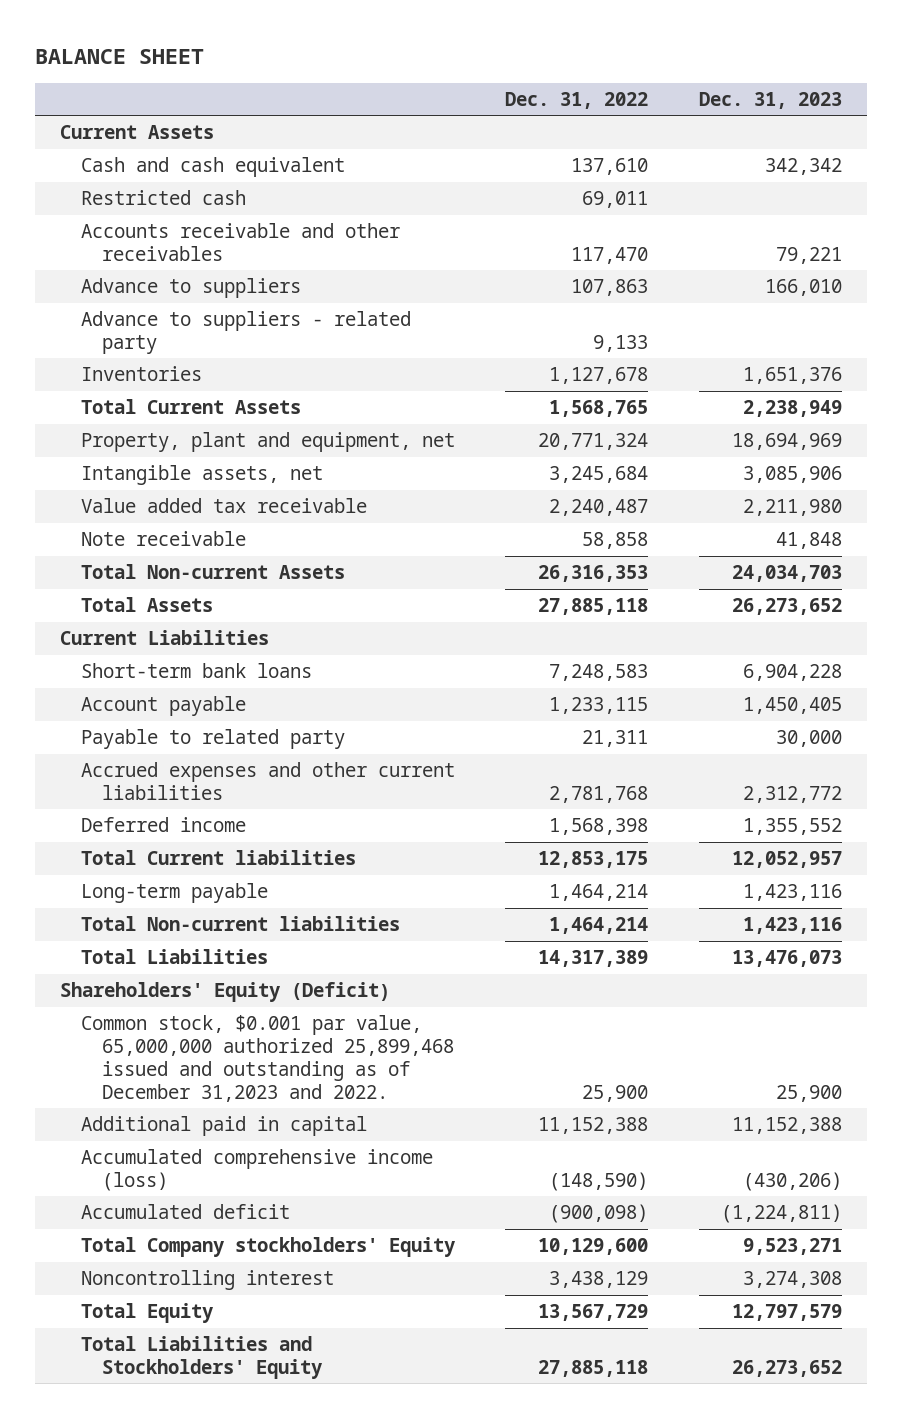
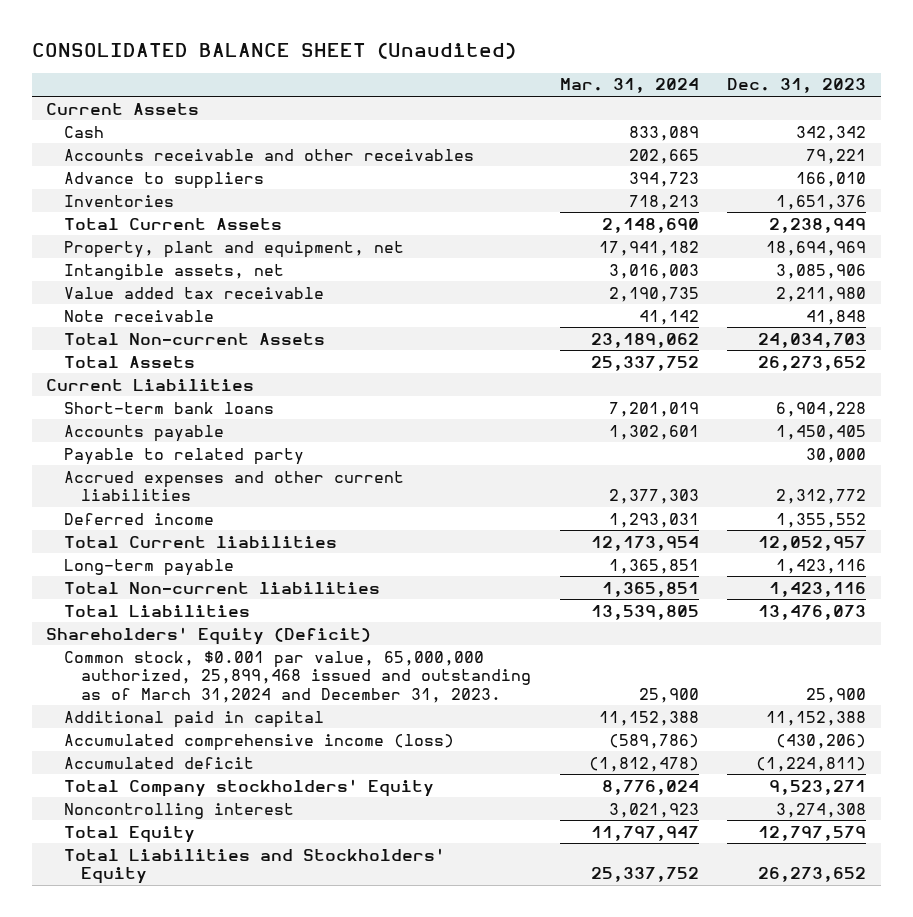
- BALANCE SHEET
+ CONSOLIDATED BALANCE SHEET (Unaudited)
- | Dec. 31, 2022 | Dec. 31, 2023
+ | Mar. 31, 2024 | Dec. 31, 2023
- Cash and cash equivalent | 137,610 | 342,342
- Restricted cash | 69,011 |
+ Cash | 833,089 | 342,342
- Advance to suppliers - related party | 9,133 |
- Account payable | 1,233,115 | 1,450,405
+ Accounts payable | 1,302,601 | 1,450,405
- Common stock, $0.001 par value, 65,000,000 authorized 25,899,468 issued and outstanding as of December 31,2023 and 2022. | 25,900 | 25,900
+ Common stock, $0.001 par value, 65,000,000 authorized, 25,899,468 issued and outstanding as of March 31,2024 and December 31, 2023. | 25,900 | 25,900

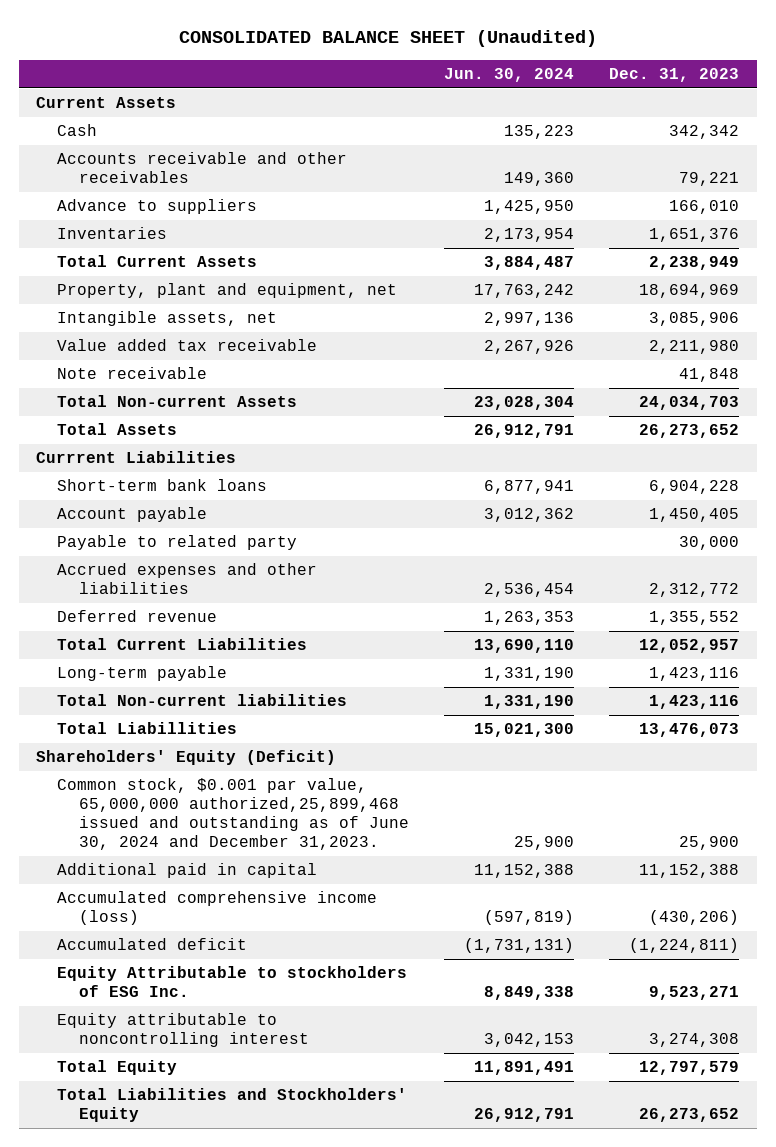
- | Mar. 31, 2024 | Dec. 31, 2023
+ | Jun. 30, 2024 | Dec. 31, 2023
- Inventories | 718,213 | 1,651,376
+ Inventaries | 2,173,954 | 1,651,376
- Current Liabilities
+ Currrent Liabilities
- Accounts payable | 1,302,601 | 1,450,405
+ Account payable | 3,012,362 | 1,450,405
- Accrued expenses and other current liabilities | 2,377,303 | 2,312,772
- Deferred income | 1,293,031 | 1,355,552
- Total Current liabilities | 12,173,954 | 12,052,957
+ Accrued expenses and other liabilities | 2,536,454 | 2,312,772
+ Deferred revenue | 1,263,353 | 1,355,552
+ Total Current Liabilities | 13,690,110 | 12,052,957
- Total Liabilities | 13,539,805 | 13,476,073
+ Total Liabillities | 15,021,300 | 13,476,073
- Common stock, $0.001 par value, 65,000,000 authorized, 25,899,468 issued and outstanding as of March 31,2024 and December 31, 2023. | 25,900 | 25,900
+ Common stock, $0.001 par value, 65,000,000 authorized,25,899,468 issued and outstanding as of June 30, 2024 and December 31,2023. | 25,900 | 25,900
- Total Company stockholders' Equity | 8,776,024 | 9,523,271
- Noncontrolling interest | 3,021,923 | 3,274,308
+ Equity Attributable to stockholders of ESG Inc. | 8,849,338 | 9,523,271
+ Equity attributable to noncontrolling interest | 3,042,153 | 3,274,308

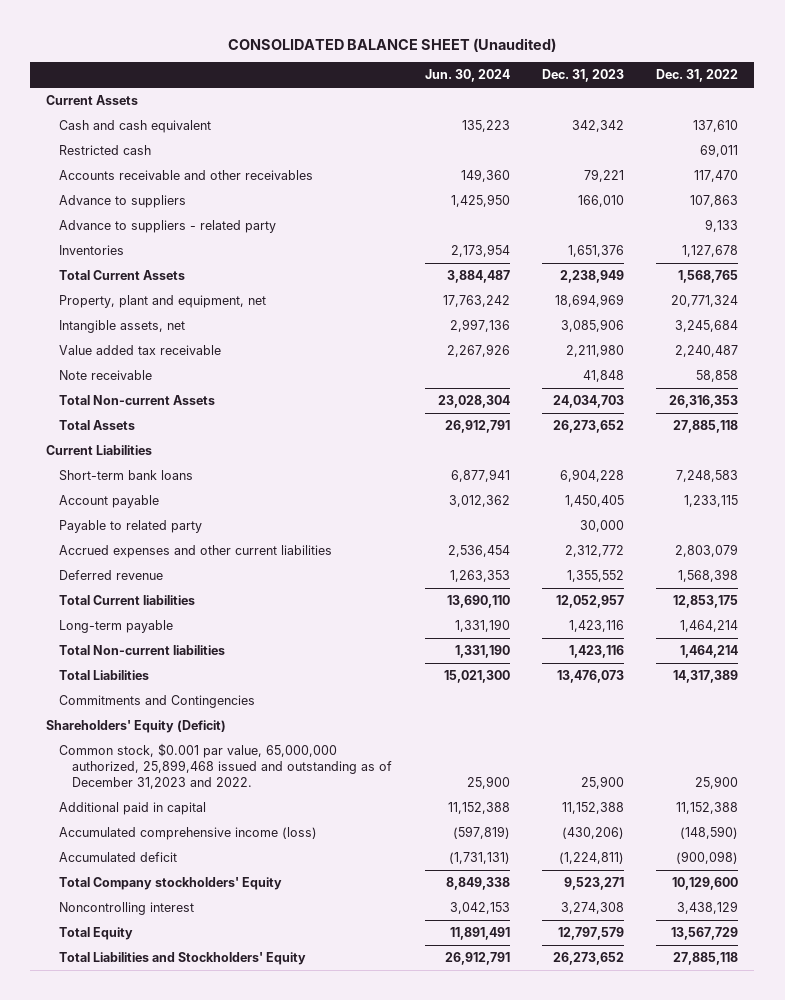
- | Jun. 30, 2024 | Dec. 31, 2023
+ | Jun. 30, 2024 | Dec. 31, 2023 | Dec. 31, 2022
- Cash | 135,223 | 342,342
+ Cash and cash equivalent | 135,223 | 342,342 | 137,610
+ Restricted cash | | | 69,011
- Inventaries | 2,173,954 | 1,651,376
+ Advance to suppliers - related party | | | 9,133
+ Inventories | 2,173,954 | 1,651,376 | 1,127,678
- Currrent Liabilities
+ Current Liabilities
- Accrued expenses and other liabilities | 2,536,454 | 2,312,772
+ Accrued expenses and other current liabilities | 2,536,454 | 2,312,772 | 2,803,079
- Total Current Liabilities | 13,690,110 | 12,052,957
+ Total Current liabilities | 13,690,110 | 12,052,957 | 12,853,175
- Total Liabillities | 15,021,300 | 13,476,073
+ Total Liabilities | 15,021,300 | 13,476,073 | 14,317,389
+ Commitments and Contingencies
- Common stock, $0.001 par value, 65,000,000 authorized,25,899,468 issued and outstanding as of June 30, 2024 and December 31,2023. | 25,900 | 25,900
+ Common stock, $0.001 par value, 65,000,000 authorized, 25,899,468 issued and outstanding as of December 31,2023 and 2022. | 25,900 | 25,900 | 25,900
- Equity Attributable to stockholders of ESG Inc. | 8,849,338 | 9,523,271
- Equity attributable to noncontrolling interest | 3,042,153 | 3,274,308
+ Total Company stockholders' Equity | 8,849,338 | 9,523,271 | 10,129,600
+ Noncontrolling interest | 3,042,153 | 3,274,308 | 3,438,129

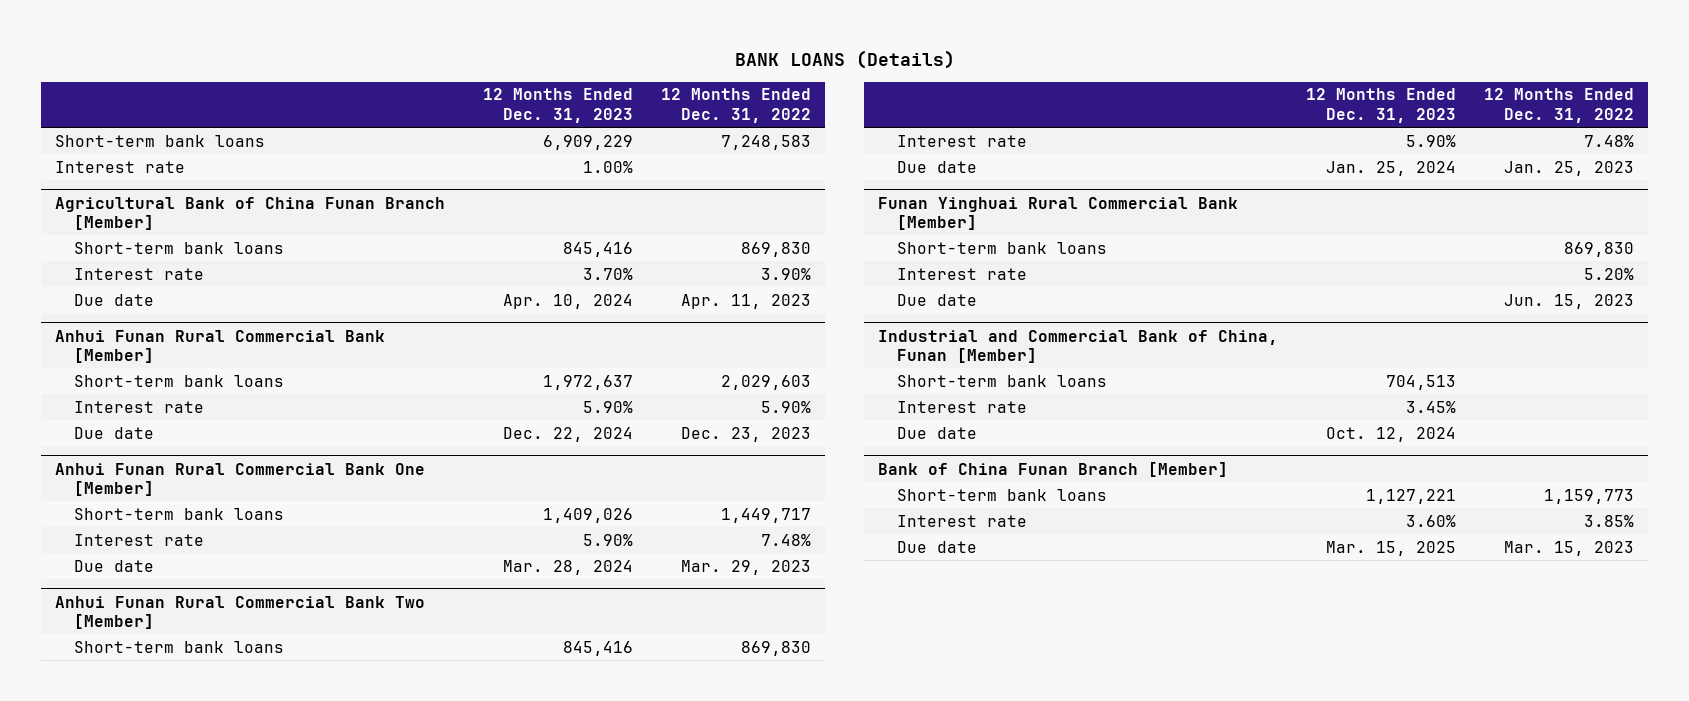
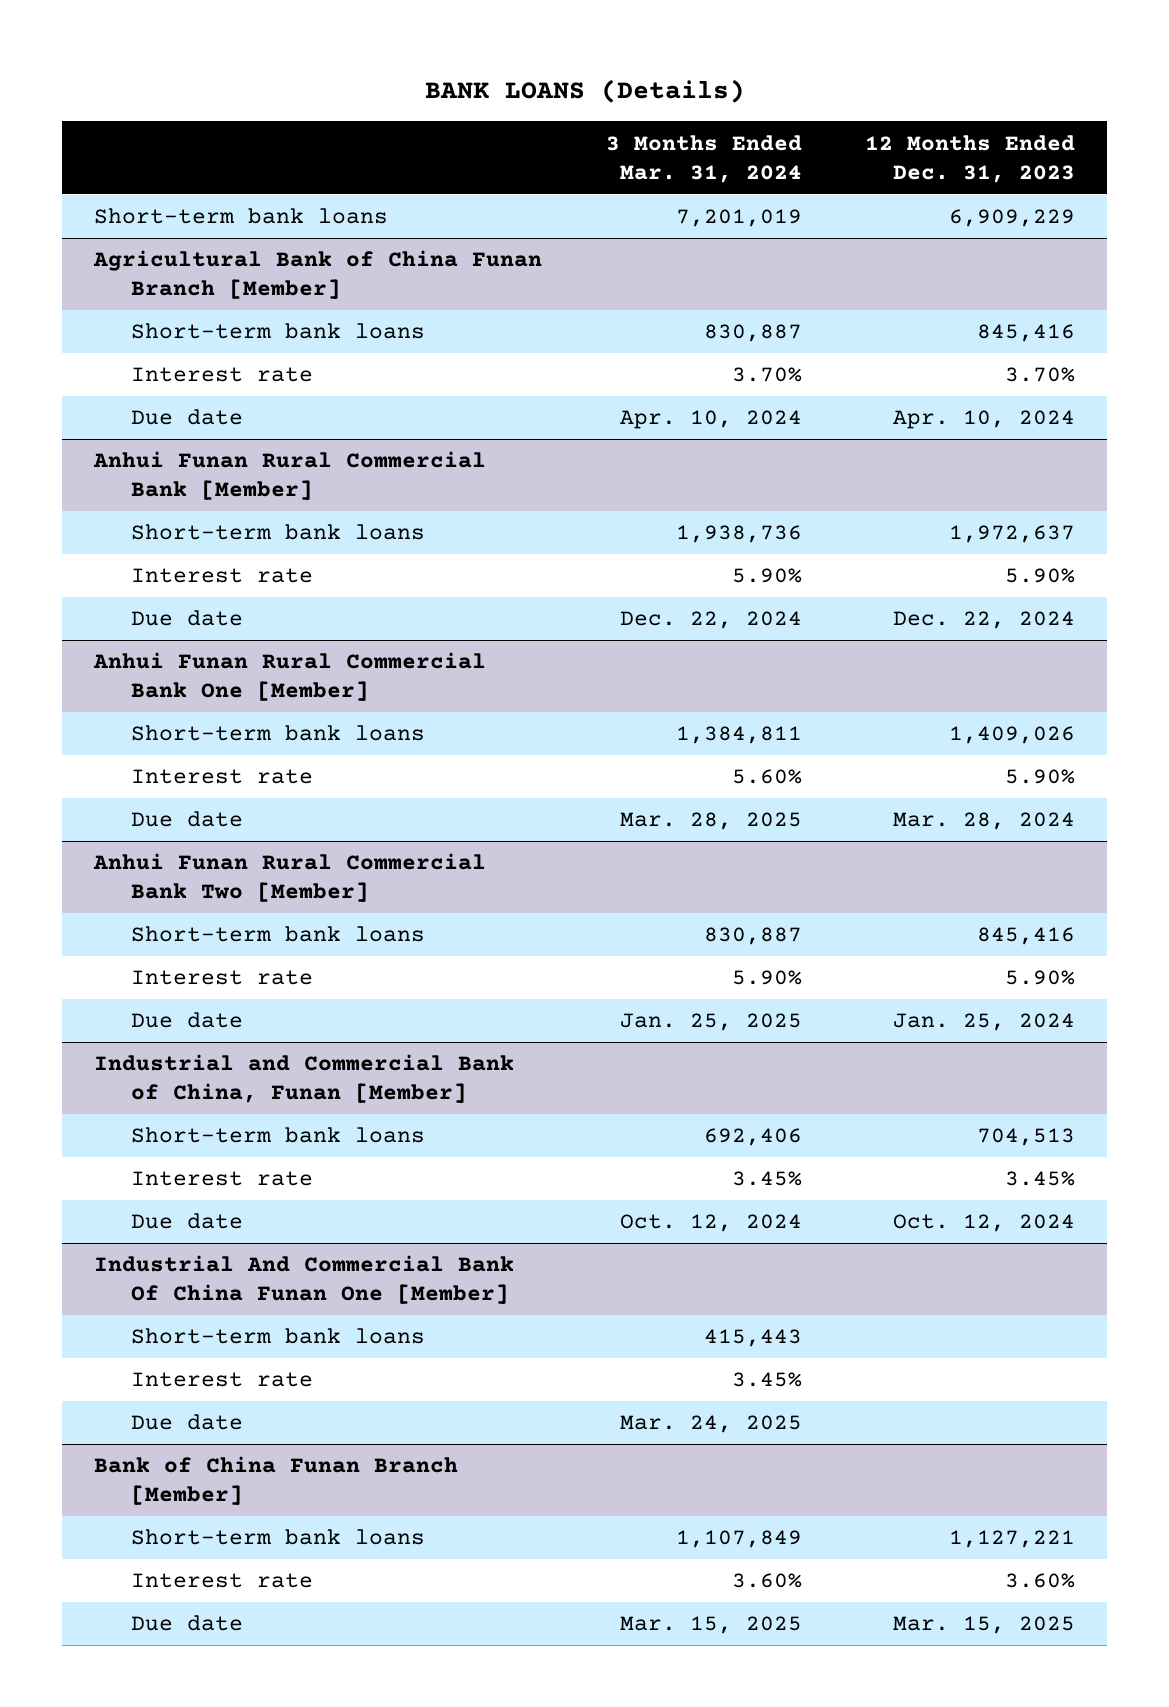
- | 12 Months Ended Dec. 31, 2023 | 12 Months Ended Dec. 31, 2022
+ | 3 Months Ended Mar. 31, 2024 | 12 Months Ended Dec. 31, 2023
- Interest rate | 1.00% |
- Funan Yinghuai Rural Commercial Bank [Member]
- Short-term bank loans | | 869,830
- Interest rate | | 5.20%
- Due date | | Jun. 15, 2023
+ Industrial And Commercial Bank Of China Funan One [Member]
+ Short-term bank loans | 415,443 |
+ Interest rate | 3.45% |
+ Due date | Mar. 24, 2025 |

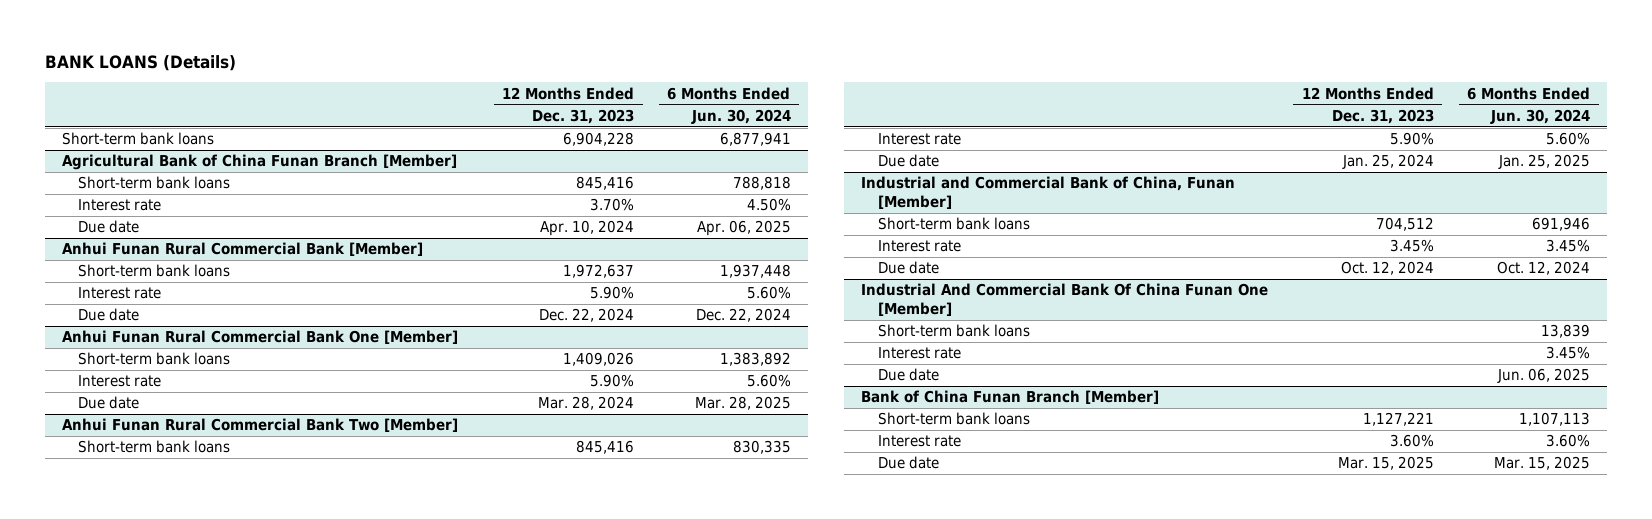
- | 3 Months Ended Mar. 31, 2024 | 12 Months Ended Dec. 31, 2023
+ | 12 Months Ended Dec. 31, 2023 | 6 Months Ended Jun. 30, 2024
- Short-term bank loans | 7,201,019 | 6,909,229
+ Short-term bank loans | 6,904,228 | 6,877,941
@ Industrial and Commercial Bank of China, Funan [Member]
- Short-term bank loans | 692,406 | 704,513
+ Short-term bank loans | 704,512 | 691,946

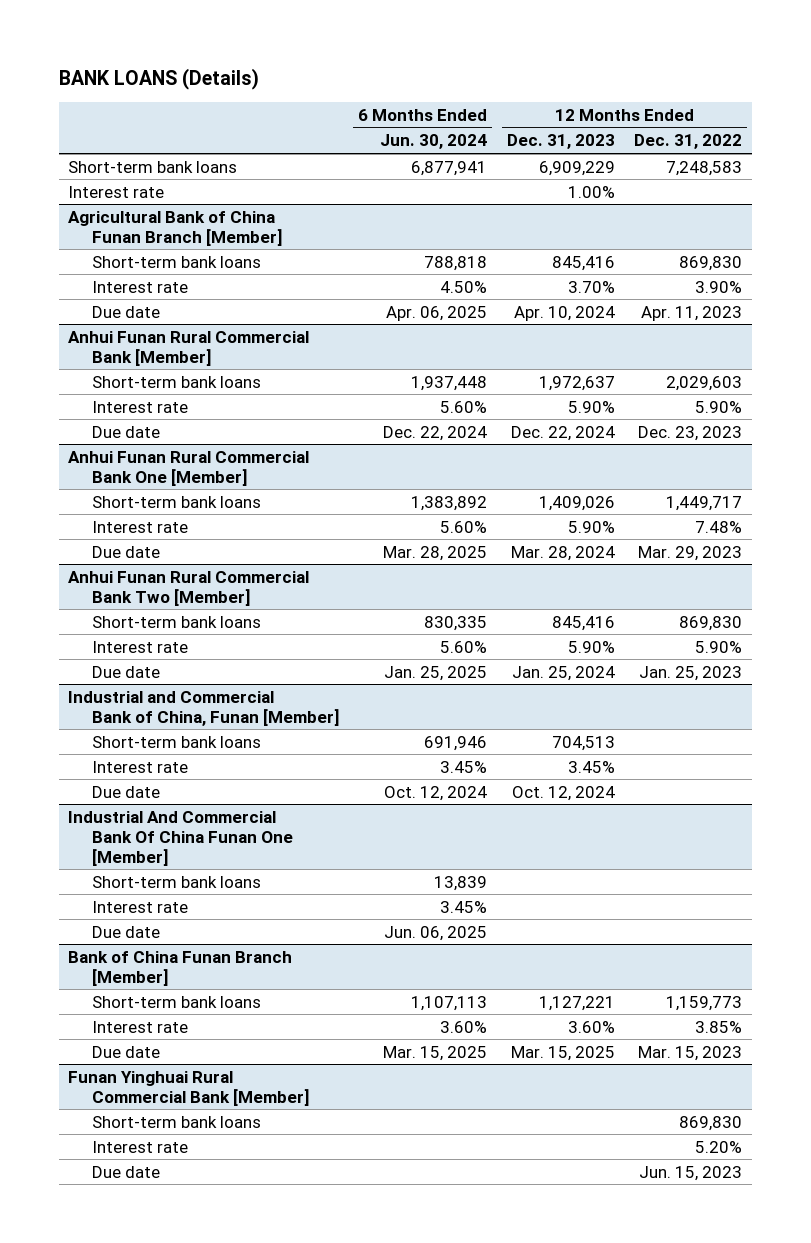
- | 12 Months Ended Dec. 31, 2023 | 6 Months Ended Jun. 30, 2024
+ | 6 Months Ended Jun. 30, 2024 | 12 Months Ended Dec. 31, 2023 | 12 Months Ended Dec. 31, 2022
- Short-term bank loans | 6,904,228 | 6,877,941
+ Short-term bank loans | 6,877,941 | 6,909,229 | 7,248,583
+ Interest rate | | 1.00% |
@ Industrial and Commercial Bank of China, Funan [Member]
- Short-term bank loans | 704,512 | 691,946
+ Short-term bank loans | 691,946 | 704,513 |
+ Funan Yinghuai Rural Commercial Bank [Member]
+ Short-term bank loans | | | 869,830
+ Interest rate | | | 5.20%
+ Due date | | | Jun. 15, 2023

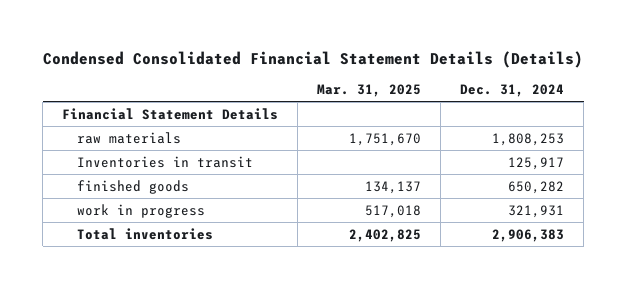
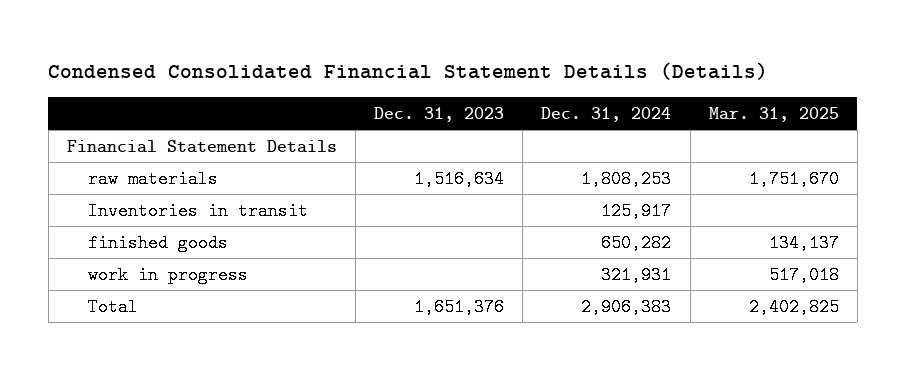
- | Mar. 31, 2025 | Dec. 31, 2024
+ | Dec. 31, 2023 | Dec. 31, 2024 | Mar. 31, 2025
- Total inventories | 2,402,825 | 2,906,383
+ Total | 1,651,376 | 2,906,383 | 2,402,825

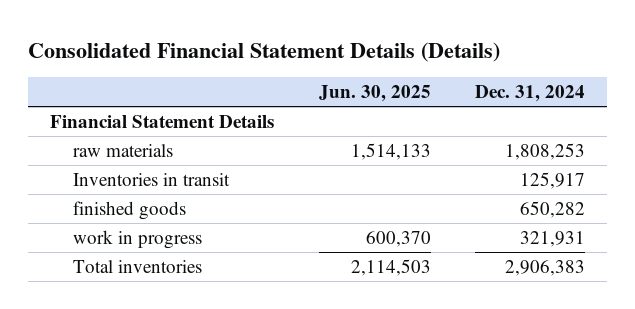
- Condensed Consolidated Financial Statement Details (Details)
+ Consolidated Financial Statement Details (Details)
- | Dec. 31, 2023 | Dec. 31, 2024 | Mar. 31, 2025
+ | Jun. 30, 2025 | Dec. 31, 2024
- Total | 1,651,376 | 2,906,383 | 2,402,825
+ Total inventories | 2,114,503 | 2,906,383

